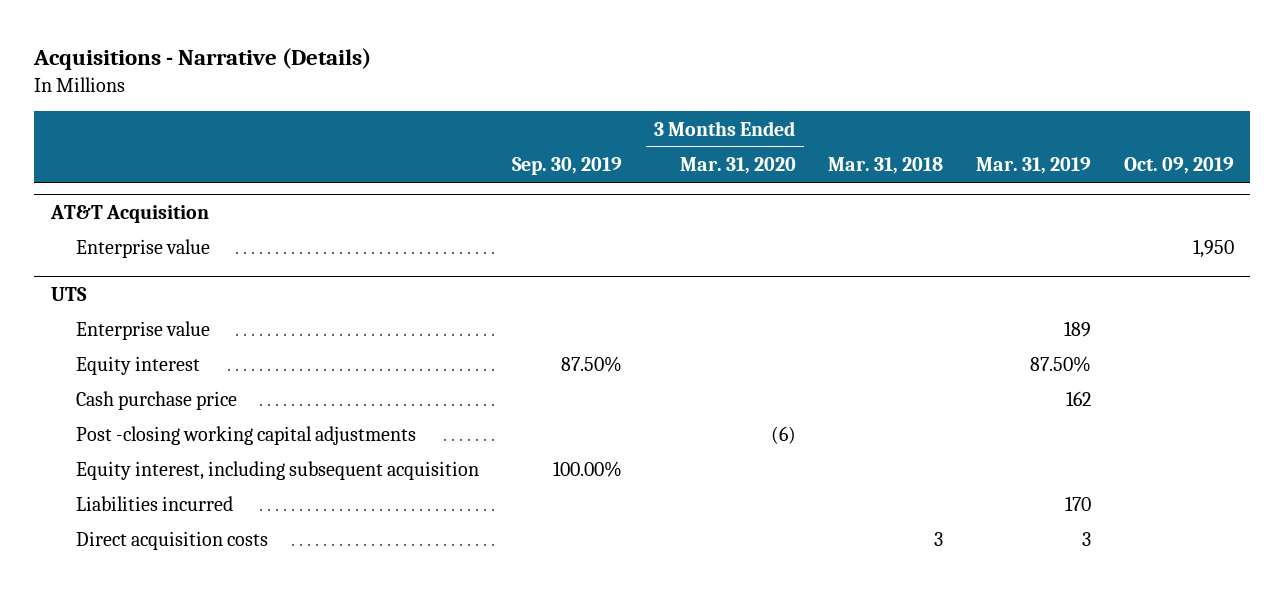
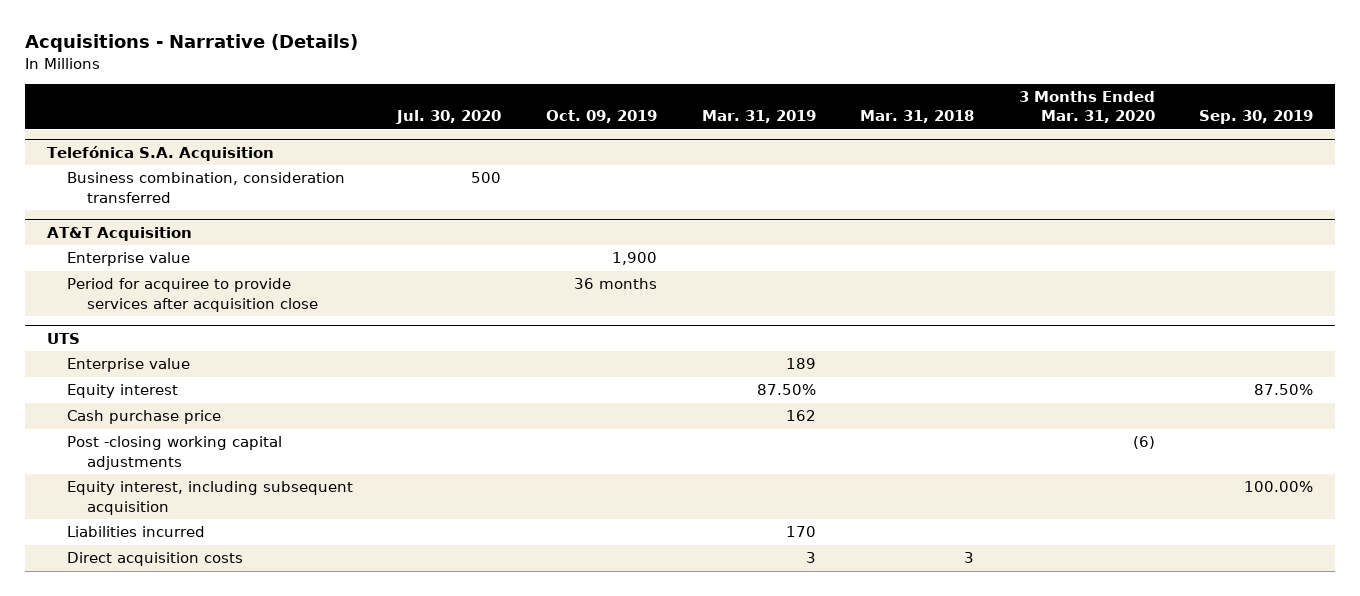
- | Sep. 30, 2019 | 3 Months Ended Mar. 31, 2020 | Mar. 31, 2018 | Mar. 31, 2019 | Oct. 09, 2019
+ | Jul. 30, 2020 | Oct. 09, 2019 | Mar. 31, 2019 | Mar. 31, 2018 | 3 Months Ended Mar. 31, 2020 | Sep. 30, 2019
+ Telefónica S.A. Acquisition
+ Business combination, consideration transferred | 500 | | | | |
@ AT&T Acquisition
- Enterprise value | | | | | 1,950
+ Enterprise value | | 1,900 | | | |
+ Period for acquiree to provide services after acquisition close | | 36 months | | | |

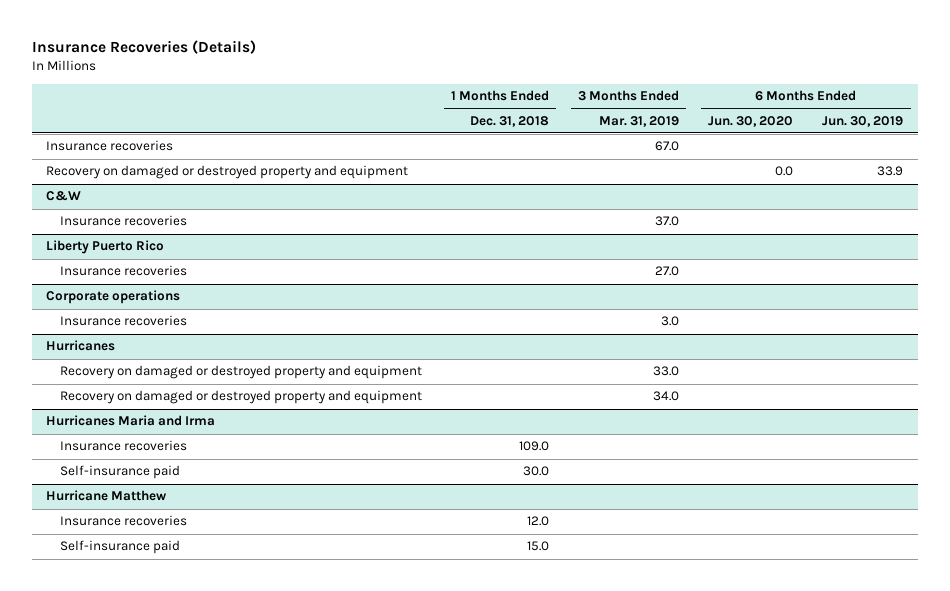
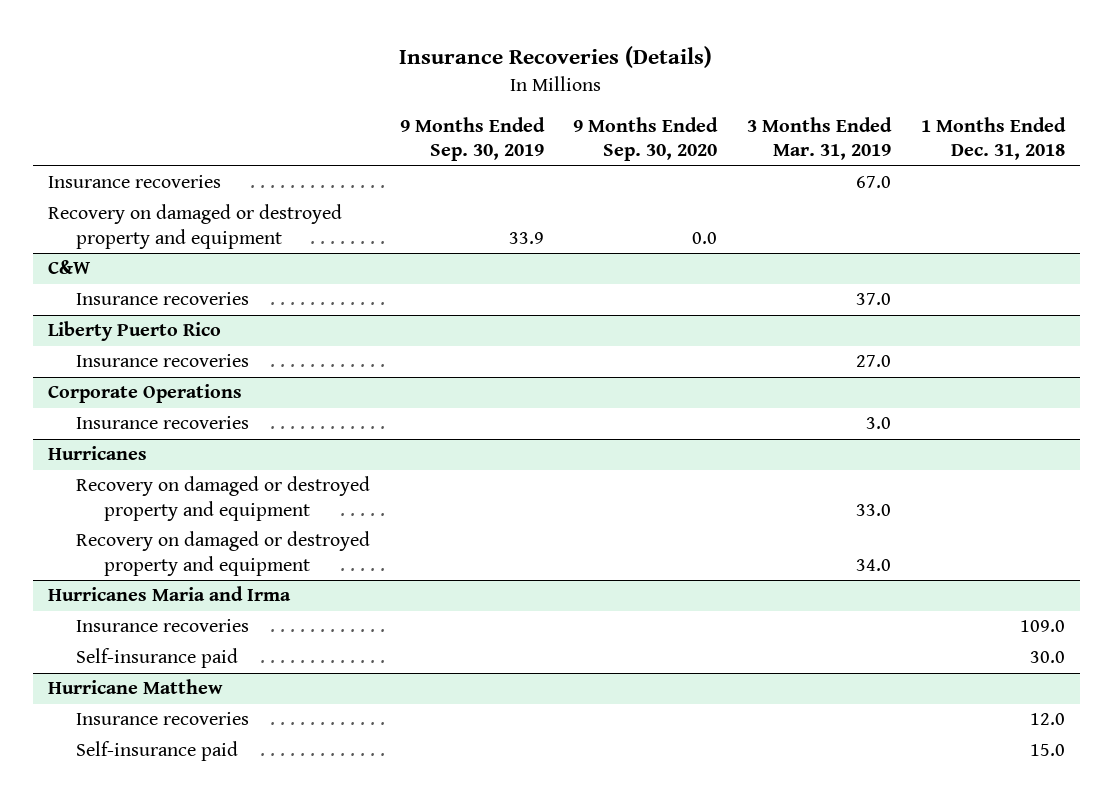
- | 1 Months Ended Dec. 31, 2018 | 3 Months Ended Mar. 31, 2019 | 6 Months Ended Jun. 30, 2020 | 6 Months Ended Jun. 30, 2019
+ | 9 Months Ended Sep. 30, 2019 | 9 Months Ended Sep. 30, 2020 | 3 Months Ended Mar. 31, 2019 | 1 Months Ended Dec. 31, 2018
- Corporate operations
+ Corporate Operations

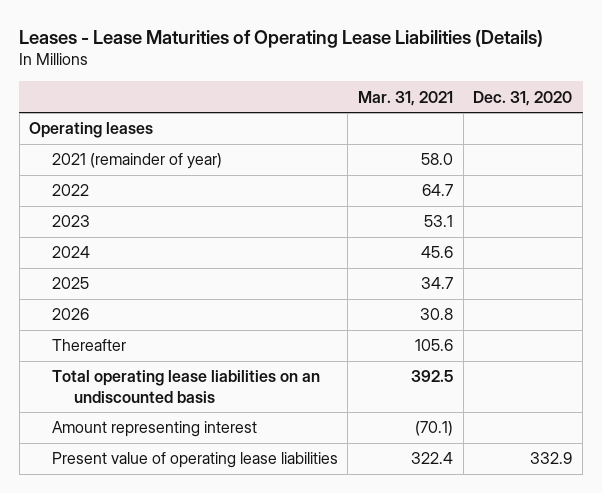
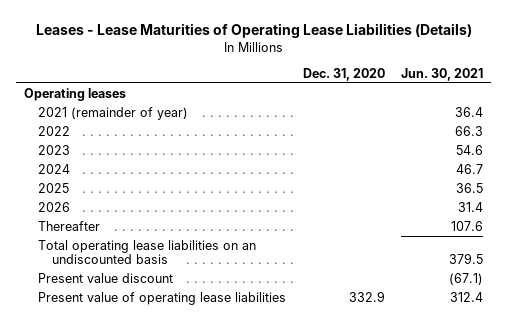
- | Mar. 31, 2021 | Dec. 31, 2020
+ | Dec. 31, 2020 | Jun. 30, 2021
- Amount representing interest | (70.1) |
+ Present value discount | | (67.1)

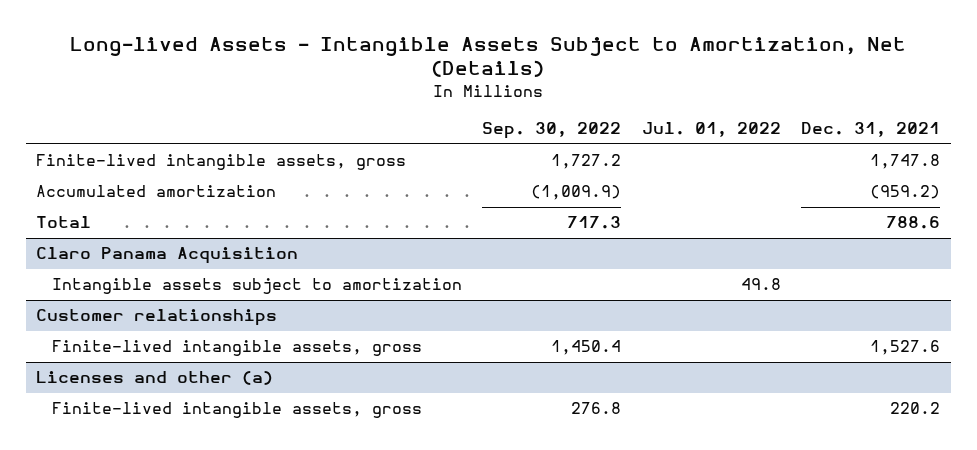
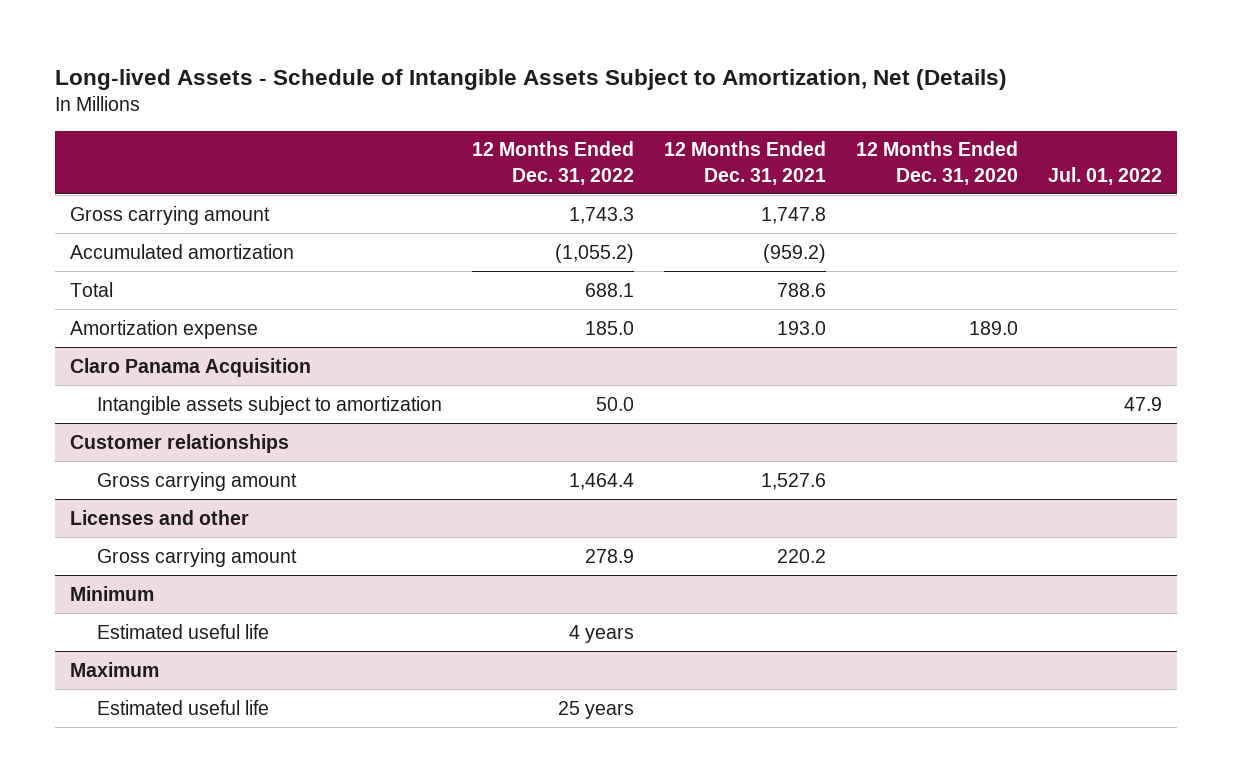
- Long-lived Assets - Intangible Assets Subject to Amortization, Net (Details)
+ Long-lived Assets - Schedule of Intangible Assets Subject to Amortization, Net (Details)
- | Sep. 30, 2022 | Jul. 01, 2022 | Dec. 31, 2021
+ | 12 Months Ended Dec. 31, 2022 | 12 Months Ended Dec. 31, 2021 | 12 Months Ended Dec. 31, 2020 | Jul. 01, 2022
- Finite-lived intangible assets, gross | 1,727.2 | | 1,747.8
+ Gross carrying amount | 1,743.3 | 1,747.8 | |
+ Amortization expense | 185.0 | 193.0 | 189.0 |
@ Claro Panama Acquisition
- Intangible assets subject to amortization | | 49.8 |
+ Intangible assets subject to amortization | 50.0 | | | 47.9
@ Customer relationships
- Finite-lived intangible assets, gross | 1,450.4 | | 1,527.6
- Licenses and other (a)
- Finite-lived intangible assets, gross | 276.8 | | 220.2
@ Customer relationships
+ Gross carrying amount | 1,464.4 | 1,527.6 | |
+ Licenses and other
+ Gross carrying amount | 278.9 | 220.2 | |
+ Minimum
+ Estimated useful life | 4 years | | |
+ Maximum
+ Estimated useful life | 25 years | | |

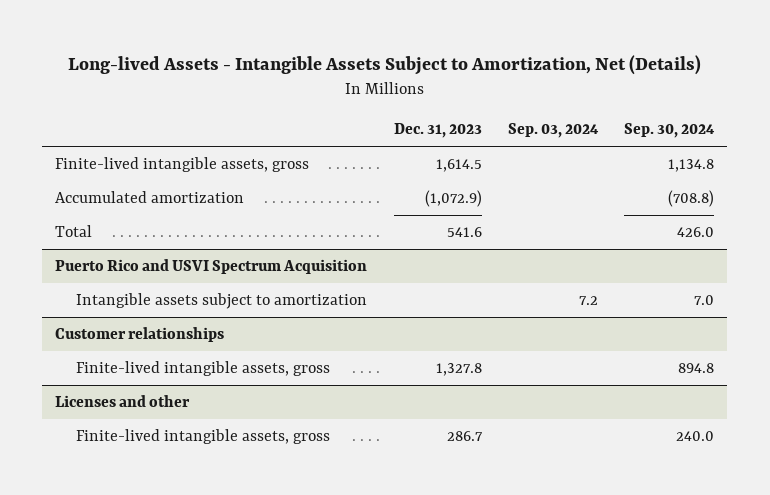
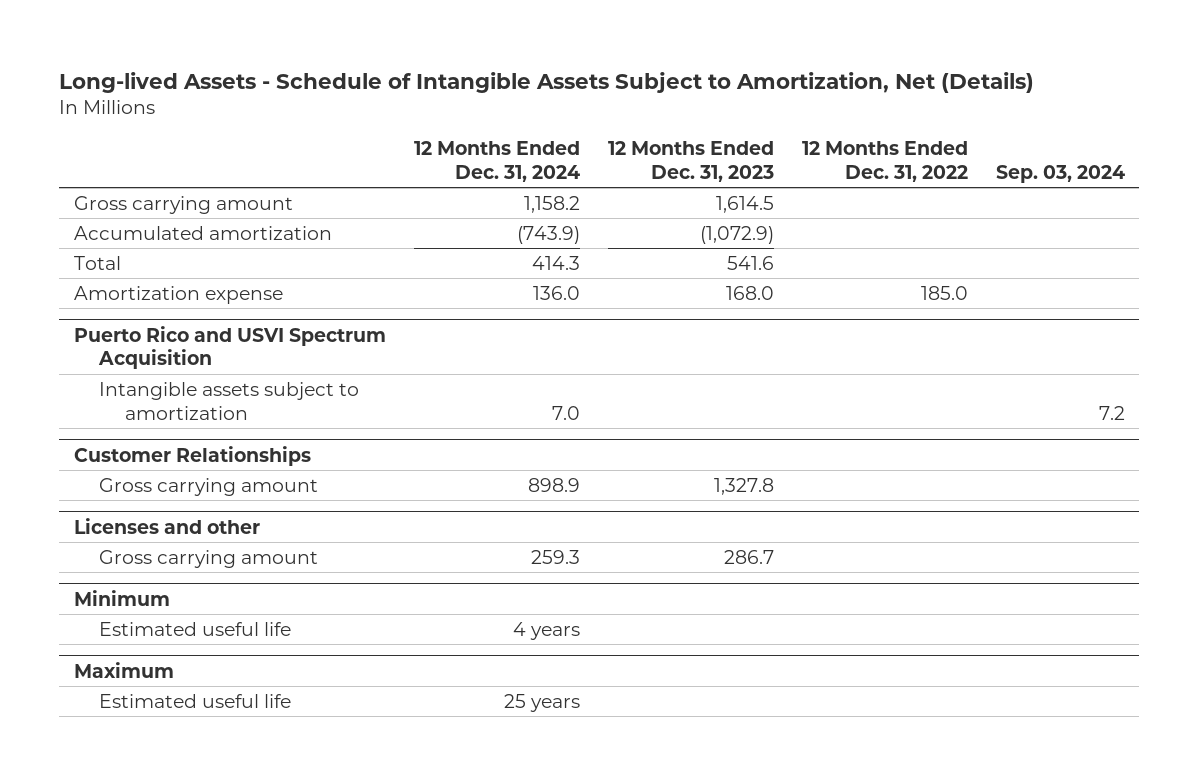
- Long-lived Assets - Intangible Assets Subject to Amortization, Net (Details)
+ Long-lived Assets - Schedule of Intangible Assets Subject to Amortization, Net (Details)
- | Dec. 31, 2023 | Sep. 03, 2024 | Sep. 30, 2024
+ | 12 Months Ended Dec. 31, 2024 | 12 Months Ended Dec. 31, 2023 | 12 Months Ended Dec. 31, 2022 | Sep. 03, 2024
- Finite-lived intangible assets, gross | 1,614.5 | | 1,134.8
+ Gross carrying amount | 1,158.2 | 1,614.5 | |
+ Amortization expense | 136.0 | 168.0 | 185.0 |
- Customer relationships
- Finite-lived intangible assets, gross | 1,327.8 | | 894.8
+ Customer Relationships
+ Gross carrying amount | 898.9 | 1,327.8 | |
@ Licenses and other
- Finite-lived intangible assets, gross | 286.7 | | 240.0
+ Gross carrying amount | 259.3 | 286.7 | |
+ Minimum
+ Estimated useful life | 4 years | | |
+ Maximum
+ Estimated useful life | 25 years | | |

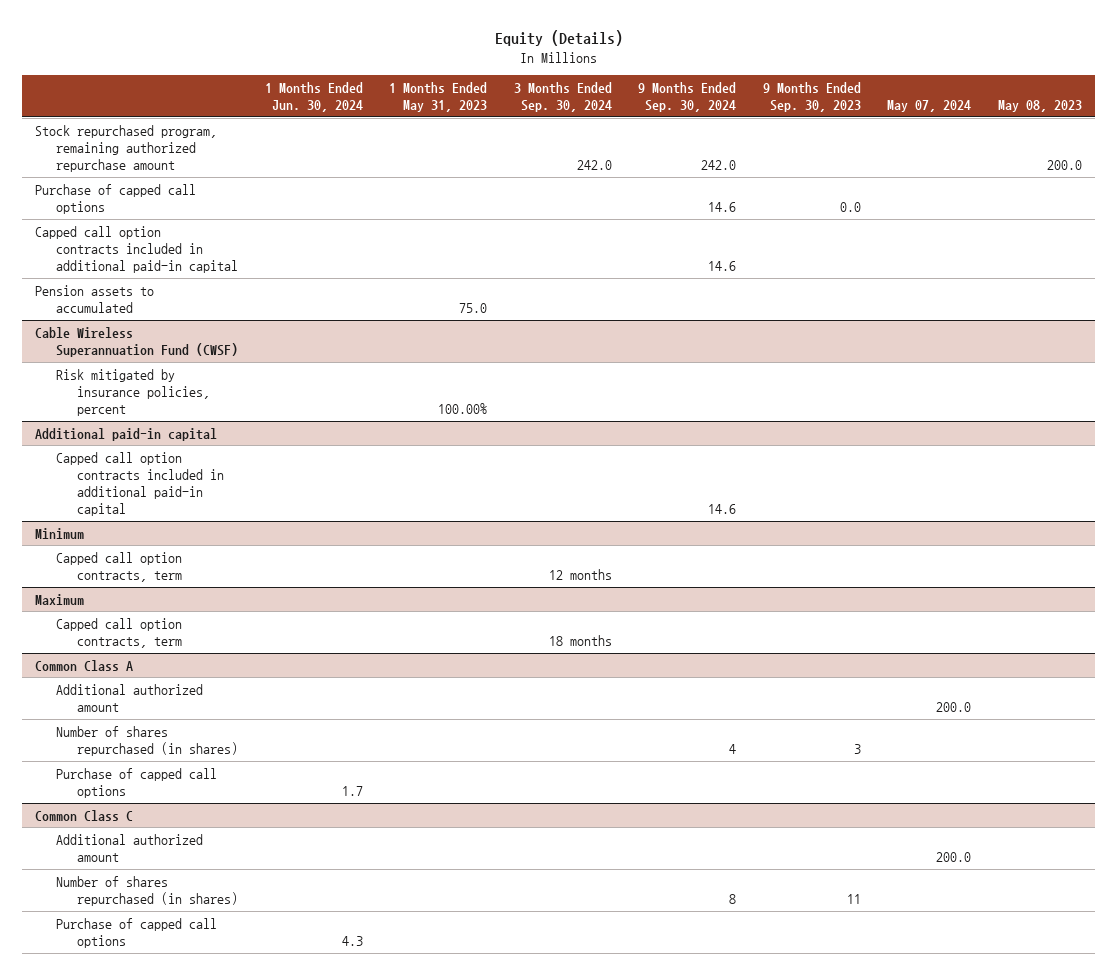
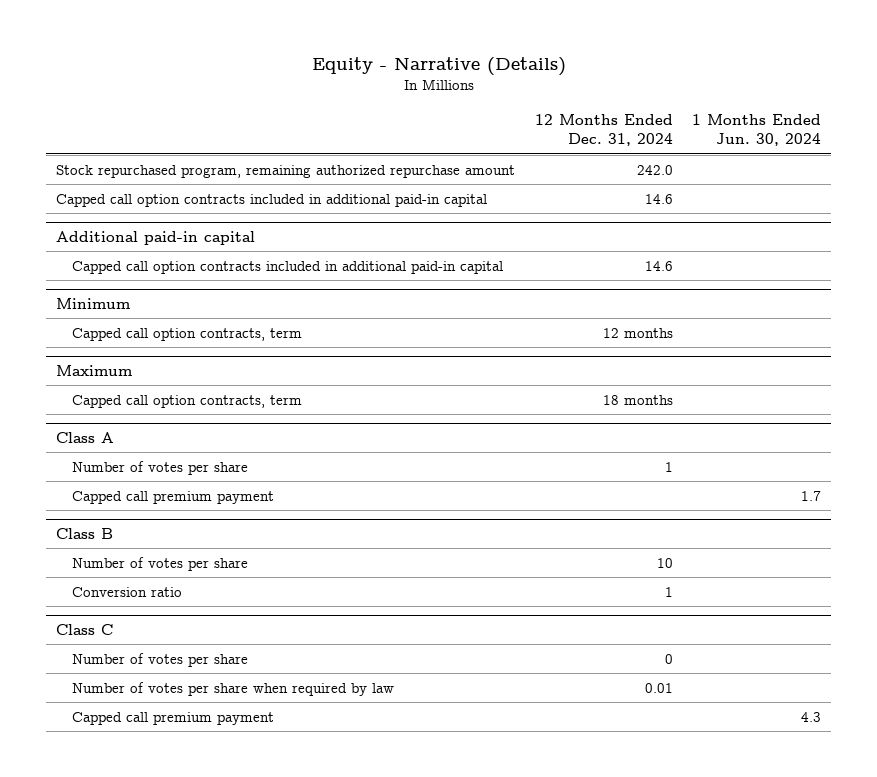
- Equity (Details)
+ Equity - Narrative (Details)
- | 1 Months Ended Jun. 30, 2024 | 1 Months Ended May 31, 2023 | 3 Months Ended Sep. 30, 2024 | 9 Months Ended Sep. 30, 2024 | 9 Months Ended Sep. 30, 2023 | May 07, 2024 | May 08, 2023
+ | 12 Months Ended Dec. 31, 2024 | 1 Months Ended Jun. 30, 2024
- Purchase of capped call options | | | | 14.6 | 0.0 | |
- Pension assets to accumulated | | 75.0 | | | | |
- Cable Wireless Superannuation Fund (CWSF)
- Risk mitigated by insurance policies, percent | | 100.00% | | | | |
- Common Class A
- Additional authorized amount | | | | | | 200.0 |
- Number of shares repurchased (in shares) | | | | 4 | 3 | |
- Purchase of capped call options | 1.7 | | | | | |
- Common Class C
- Additional authorized amount | | | | | | 200.0 |
- Number of shares repurchased (in shares) | | | | 8 | 11 | |
- Purchase of capped call options | 4.3 | | | | | |
+ Class A
+ Number of votes per share | 1 |
+ Capped call premium payment | | 1.7
+ Class B
+ Number of votes per share | 10 |
+ Conversion ratio | 1 |
+ Class C
+ Number of votes per share | 0 |
+ Number of votes per share when required by law | 0.01 |
+ Capped call premium payment | | 4.3

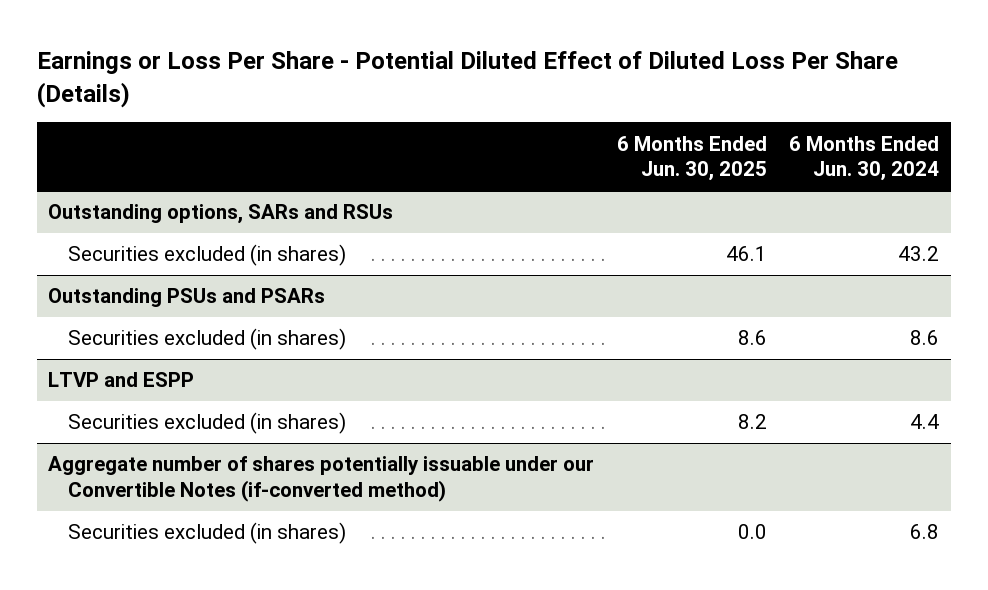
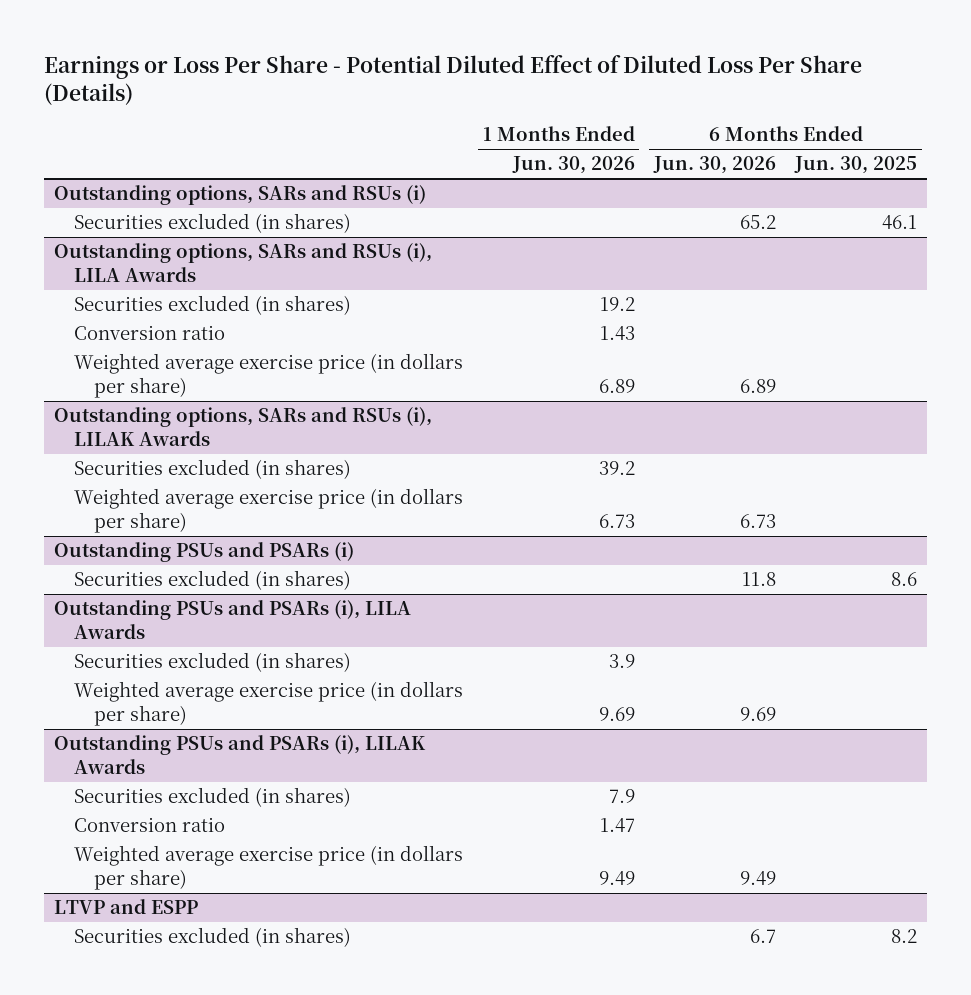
- | 6 Months Ended Jun. 30, 2025 | 6 Months Ended Jun. 30, 2024
+ | 1 Months Ended Jun. 30, 2026 | 6 Months Ended Jun. 30, 2026 | 6 Months Ended Jun. 30, 2025
- Outstanding options, SARs and RSUs
+ Outstanding options, SARs and RSUs (i)
- Outstanding PSUs and PSARs
+ Outstanding options, SARs and RSUs (i), LILA Awards
+ Securities excluded (in shares) | 19.2 | |
+ Conversion ratio | 1.43 | |
+ Weighted average exercise price (in dollars per share) | 6.89 | 6.89 |
+ Outstanding options, SARs and RSUs (i), LILAK Awards
+ Securities excluded (in shares) | 39.2 | |
+ Weighted average exercise price (in dollars per share) | 6.73 | 6.73 |
+ Outstanding PSUs and PSARs (i)
+ Outstanding PSUs and PSARs (i), LILA Awards
+ Securities excluded (in shares) | 3.9 | |
+ Weighted average exercise price (in dollars per share) | 9.69 | 9.69 |
+ Outstanding PSUs and PSARs (i), LILAK Awards
+ Securities excluded (in shares) | 7.9 | |
+ Conversion ratio | 1.47 | |
+ Weighted average exercise price (in dollars per share) | 9.49 | 9.49 |
- Aggregate number of shares potentially issuable under our Convertible Notes (if-converted method)
- Securities excluded (in shares) | 0.0 | 6.8

